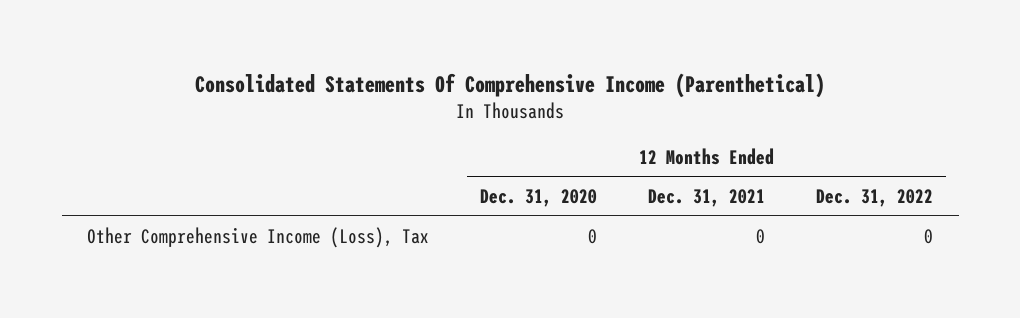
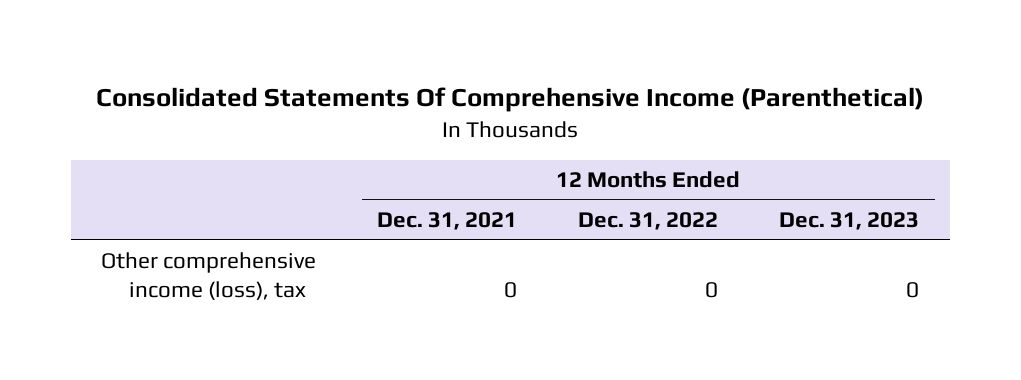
- | 12 Months Ended Dec. 31, 2020 | 12 Months Ended Dec. 31, 2021 | 12 Months Ended Dec. 31, 2022
+ | 12 Months Ended Dec. 31, 2021 | 12 Months Ended Dec. 31, 2022 | 12 Months Ended Dec. 31, 2023
- Other Comprehensive Income (Loss), Tax | 0 | 0 | 0
+ Other comprehensive income (loss), tax | 0 | 0 | 0

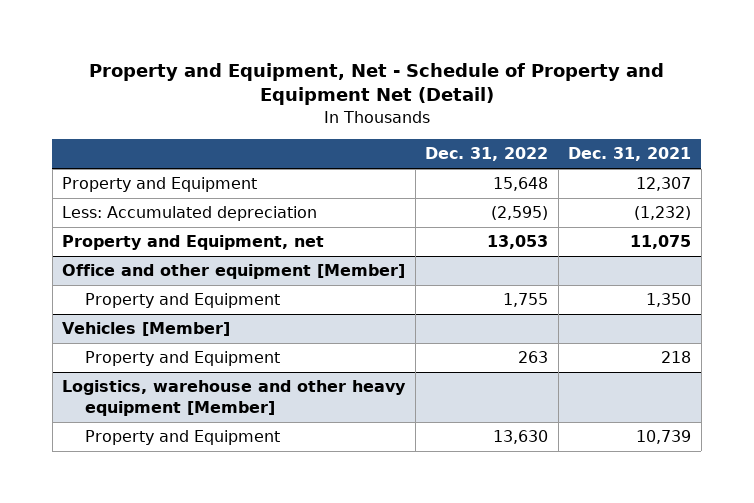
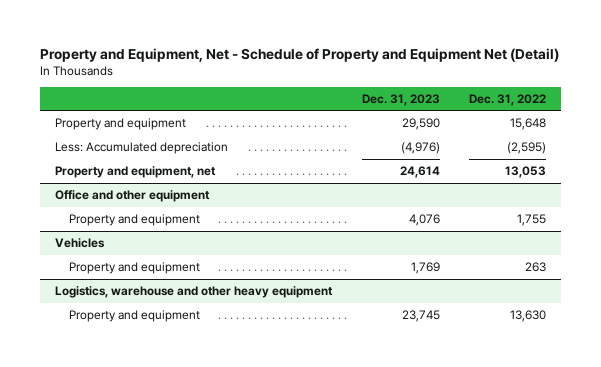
- | Dec. 31, 2022 | Dec. 31, 2021
+ | Dec. 31, 2023 | Dec. 31, 2022
- Property and Equipment | 15,648 | 12,307
+ Property and equipment | 29,590 | 15,648
- Property and Equipment, net | 13,053 | 11,075
- Office and other equipment [Member]
- Property and Equipment | 1,755 | 1,350
- Vehicles [Member]
- Property and Equipment | 263 | 218
- Logistics, warehouse and other heavy equipment [Member]
- Property and Equipment | 13,630 | 10,739
+ Property and equipment, net | 24,614 | 13,053
+ Office and other equipment
+ Property and equipment | 4,076 | 1,755
+ Vehicles
+ Property and equipment | 1,769 | 263
+ Logistics, warehouse and other heavy equipment
+ Property and equipment | 23,745 | 13,630

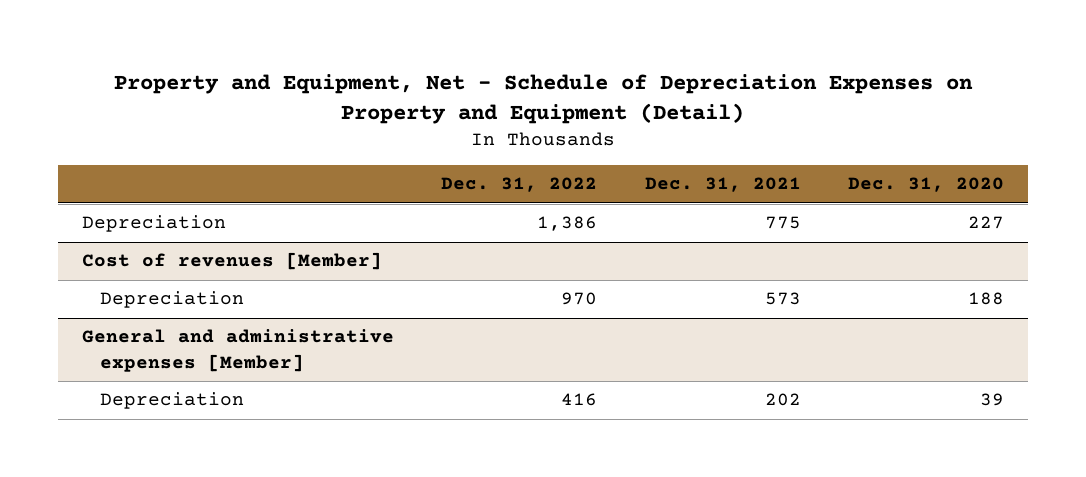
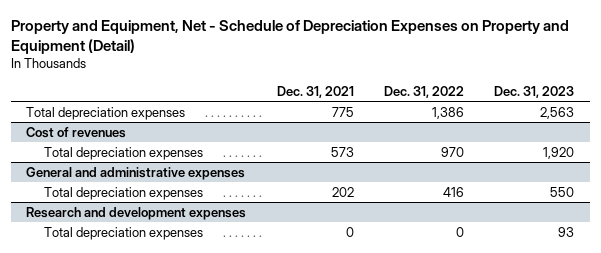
- | Dec. 31, 2022 | Dec. 31, 2021 | Dec. 31, 2020
+ | Dec. 31, 2021 | Dec. 31, 2022 | Dec. 31, 2023
- Depreciation | 1,386 | 775 | 227
- Cost of revenues [Member]
- Depreciation | 970 | 573 | 188
- General and administrative expenses [Member]
- Depreciation | 416 | 202 | 39
+ Total depreciation expenses | 775 | 1,386 | 2,563
+ Cost of revenues
+ Total depreciation expenses | 573 | 970 | 1,920
+ General and administrative expenses
+ Total depreciation expenses | 202 | 416 | 550
+ Research and development expenses
+ Total depreciation expenses | 0 | 0 | 93

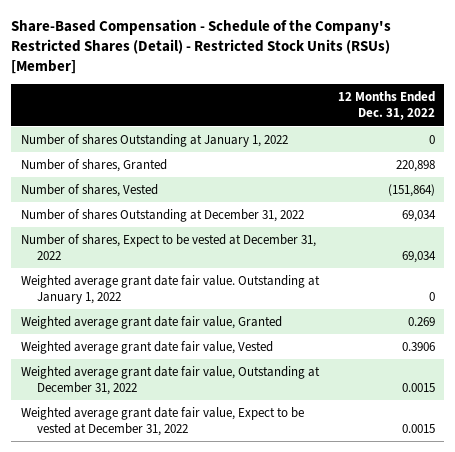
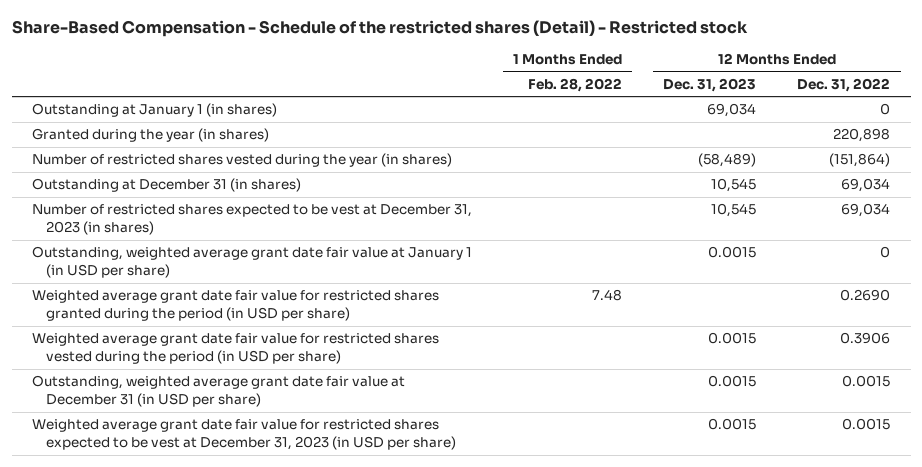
- Share-Based Compensation - Schedule of the Company's Restricted Shares (Detail) - Restricted Stock Units (RSUs) [Member]
+ Share-Based Compensation - Schedule of the restricted shares (Detail) - Restricted stock
- | 12 Months Ended Dec. 31, 2022
+ | 1 Months Ended Feb. 28, 2022 | 12 Months Ended Dec. 31, 2023 | 12 Months Ended Dec. 31, 2022
- Number of shares Outstanding at January 1, 2022 | 0
- Number of shares, Granted | 220,898
- Number of shares, Vested | (151,864)
- Number of shares Outstanding at December 31, 2022 | 69,034
- Number of shares, Expect to be vested at December 31, 2022 | 69,034
- Weighted average grant date fair value. Outstanding at January 1, 2022 | 0
- Weighted average grant date fair value, Granted | 0.269
- Weighted average grant date fair value, Vested | 0.3906
- Weighted average grant date fair value, Outstanding at December 31, 2022 | 0.0015
- Weighted average grant date fair value, Expect to be vested at December 31, 2022 | 0.0015
+ Outstanding at January 1 (in shares) | | 69,034 | 0
+ Granted during the year (in shares) | | | 220,898
+ Number of restricted shares vested during the year (in shares) | | (58,489) | (151,864)
+ Outstanding at December 31 (in shares) | | 10,545 | 69,034
+ Number of restricted shares expected to be vest at December 31, 2023 (in shares) | | 10,545 | 69,034
+ Outstanding, weighted average grant date fair value at January 1 (in USD per share) | | 0.0015 | 0
+ Weighted average grant date fair value for restricted shares granted during the period (in USD per share) | 7.48 | | 0.2690
+ Weighted average grant date fair value for restricted shares vested during the period (in USD per share) | | 0.0015 | 0.3906
+ Outstanding, weighted average grant date fair value at December 31 (in USD per share) | | 0.0015 | 0.0015
+ Weighted average grant date fair value for restricted shares expected to be vest at December 31, 2023 (in USD per share) | | 0.0015 | 0.0015

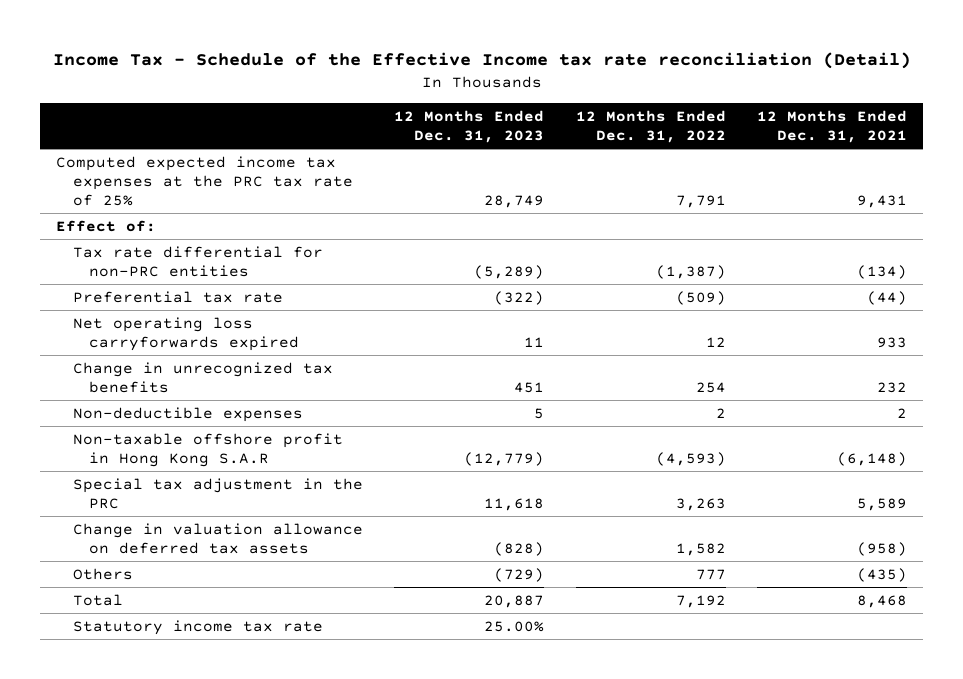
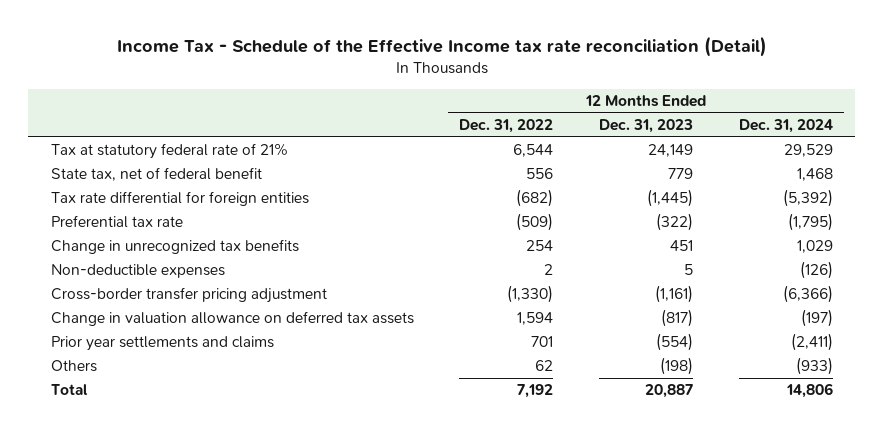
- | 12 Months Ended Dec. 31, 2023 | 12 Months Ended Dec. 31, 2022 | 12 Months Ended Dec. 31, 2021
+ | 12 Months Ended Dec. 31, 2022 | 12 Months Ended Dec. 31, 2023 | 12 Months Ended Dec. 31, 2024
- Computed expected income tax expenses at the PRC tax rate of 25% | 28,749 | 7,791 | 9,431
- Effect of:
- Tax rate differential for non-PRC entities | (5,289) | (1,387) | (134)
+ Tax at statutory federal rate of 21% | 6,544 | 24,149 | 29,529
+ State tax, net of federal benefit | 556 | 779 | 1,468
+ Tax rate differential for foreign entities | (682) | (1,445) | (5,392)
- Net operating loss carryforwards expired | 11 | 12 | 933
- Non-taxable offshore profit in Hong Kong S.A.R | (12,779) | (4,593) | (6,148)
- Special tax adjustment in the PRC | 11,618 | 3,263 | 5,589
- Change in valuation allowance on deferred tax assets | (828) | 1,582 | (958)
- Others | (729) | 777 | (435)
+ Cross-border transfer pricing adjustment | (1,330) | (1,161) | (6,366)
+ Change in valuation allowance on deferred tax assets | 1,594 | (817) | (197)
+ Prior year settlements and claims | 701 | (554) | (2,411)
+ Others | 62 | (198) | (933)
- Statutory income tax rate | 25.00% | |

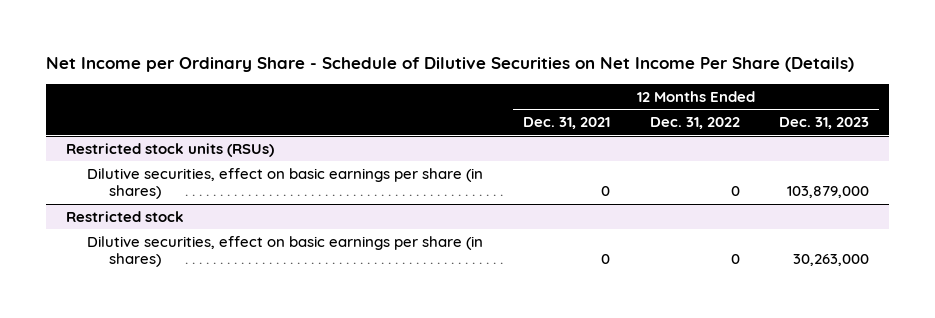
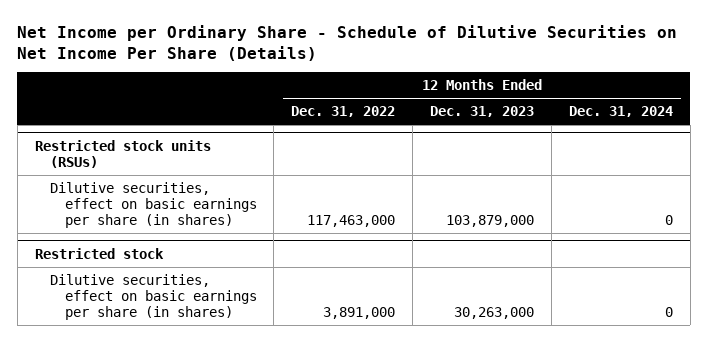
- | 12 Months Ended Dec. 31, 2021 | 12 Months Ended Dec. 31, 2022 | 12 Months Ended Dec. 31, 2023
+ | 12 Months Ended Dec. 31, 2022 | 12 Months Ended Dec. 31, 2023 | 12 Months Ended Dec. 31, 2024
@ Restricted stock units (RSUs)
- Dilutive securities, effect on basic earnings per share (in shares) | 0 | 0 | 103,879,000
+ Dilutive securities, effect on basic earnings per share (in shares) | 117,463,000 | 103,879,000 | 0
@ Restricted stock
- Dilutive securities, effect on basic earnings per share (in shares) | 0 | 0 | 30,263,000
+ Dilutive securities, effect on basic earnings per share (in shares) | 3,891,000 | 30,263,000 | 0

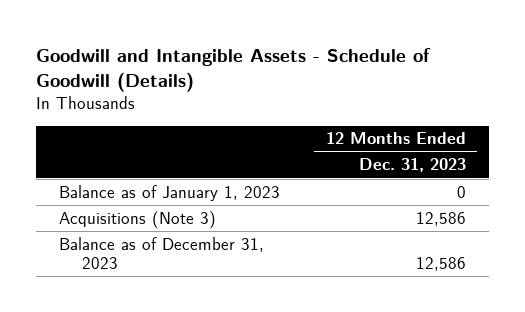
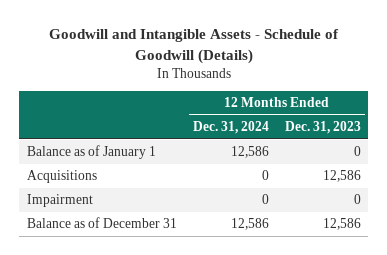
- | 12 Months Ended Dec. 31, 2023
+ | 12 Months Ended Dec. 31, 2024 | 12 Months Ended Dec. 31, 2023
- Balance as of January 1, 2023 | 0
- Acquisitions (Note 3) | 12,586
- Balance as of December 31, 2023 | 12,586
+ Balance as of January 1 | 12,586 | 0
+ Acquisitions | 0 | 12,586
+ Impairment | 0 | 0
+ Balance as of December 31 | 12,586 | 12,586

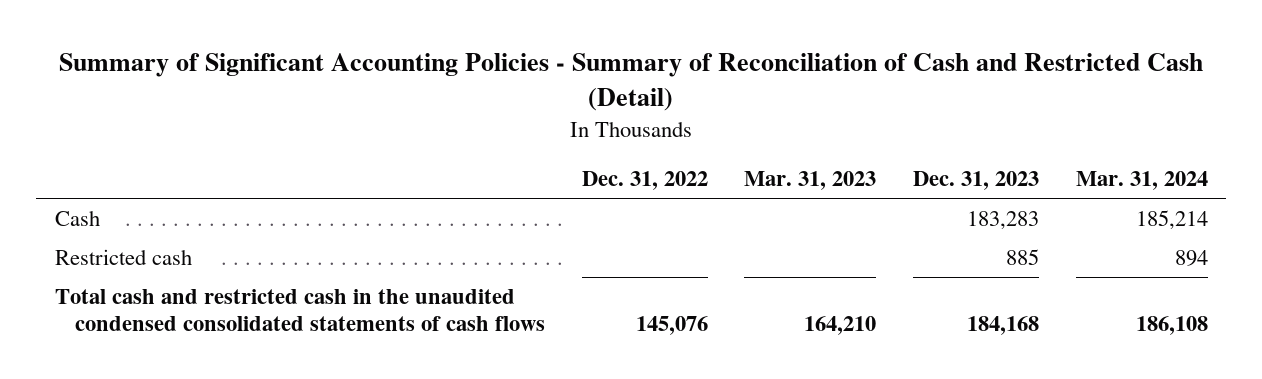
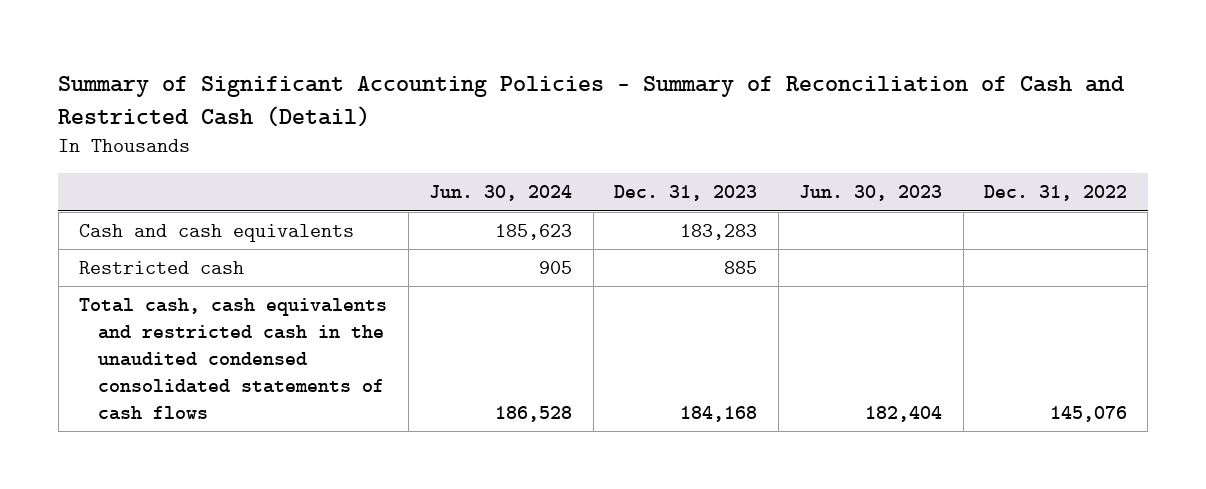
- | Dec. 31, 2022 | Mar. 31, 2023 | Dec. 31, 2023 | Mar. 31, 2024
+ | Jun. 30, 2024 | Dec. 31, 2023 | Jun. 30, 2023 | Dec. 31, 2022
- Cash | | | 183,283 | 185,214
+ Cash and cash equivalents | 185,623 | 183,283 | |
- Total cash and restricted cash in the unaudited condensed consolidated statements of cash flows | 145,076 | 164,210 | 184,168 | 186,108
+ Total cash, cash equivalents and restricted cash in the unaudited condensed consolidated statements of cash flows | 186,528 | 184,168 | 182,404 | 145,076

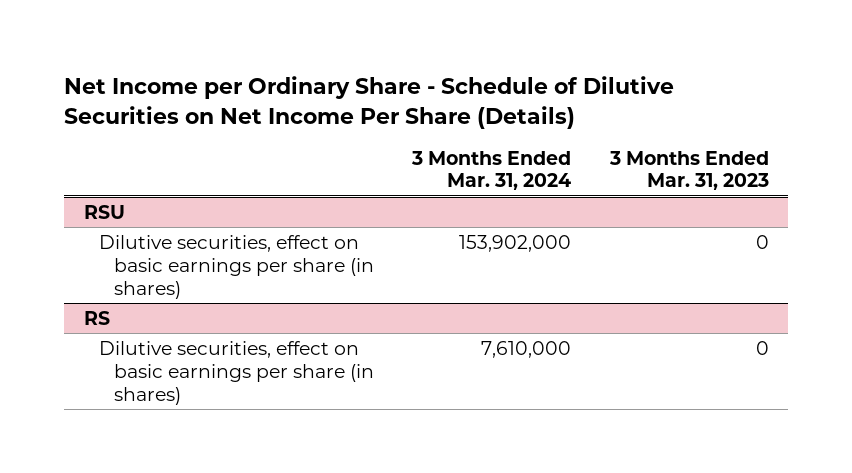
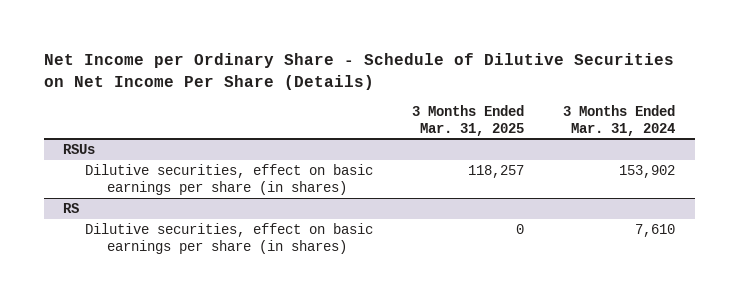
- | 3 Months Ended Mar. 31, 2024 | 3 Months Ended Mar. 31, 2023
+ | 3 Months Ended Mar. 31, 2025 | 3 Months Ended Mar. 31, 2024
- RSU
- Dilutive securities, effect on basic earnings per share (in shares) | 153,902,000 | 0
+ RSUs
+ Dilutive securities, effect on basic earnings per share (in shares) | 118,257 | 153,902
@ RS
- Dilutive securities, effect on basic earnings per share (in shares) | 7,610,000 | 0
+ Dilutive securities, effect on basic earnings per share (in shares) | 0 | 7,610

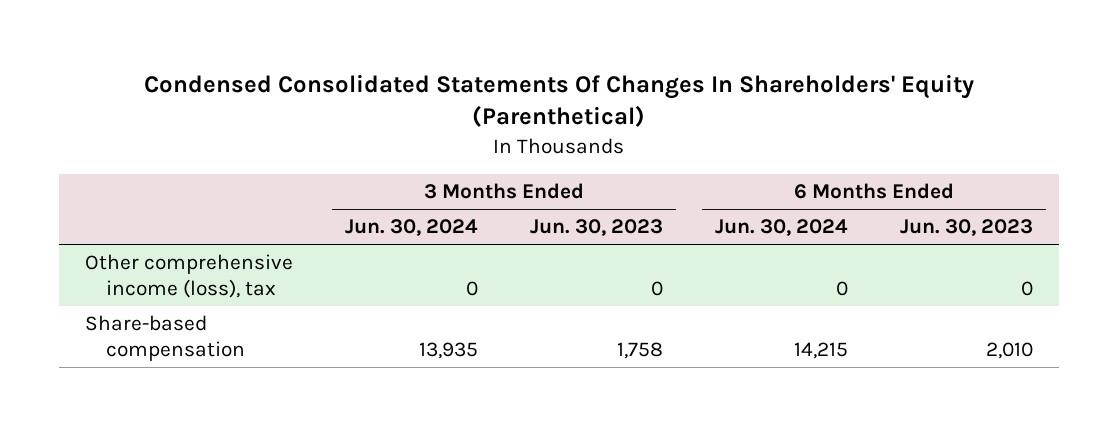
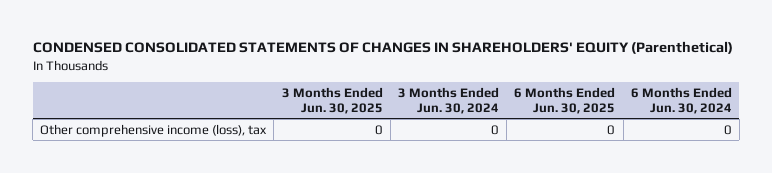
- Condensed Consolidated Statements Of Changes In Shareholders' Equity (Parenthetical)
+ CONDENSED CONSOLIDATED STATEMENTS OF CHANGES IN SHAREHOLDERS' EQUITY (Parenthetical)
- | 3 Months Ended Jun. 30, 2024 | 3 Months Ended Jun. 30, 2023 | 6 Months Ended Jun. 30, 2024 | 6 Months Ended Jun. 30, 2023
+ | 3 Months Ended Jun. 30, 2025 | 3 Months Ended Jun. 30, 2024 | 6 Months Ended Jun. 30, 2025 | 6 Months Ended Jun. 30, 2024
- Share-based compensation | 13,935 | 1,758 | 14,215 | 2,010

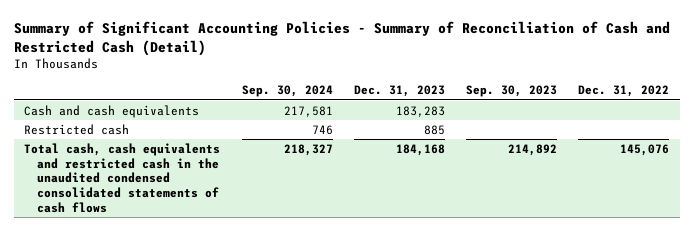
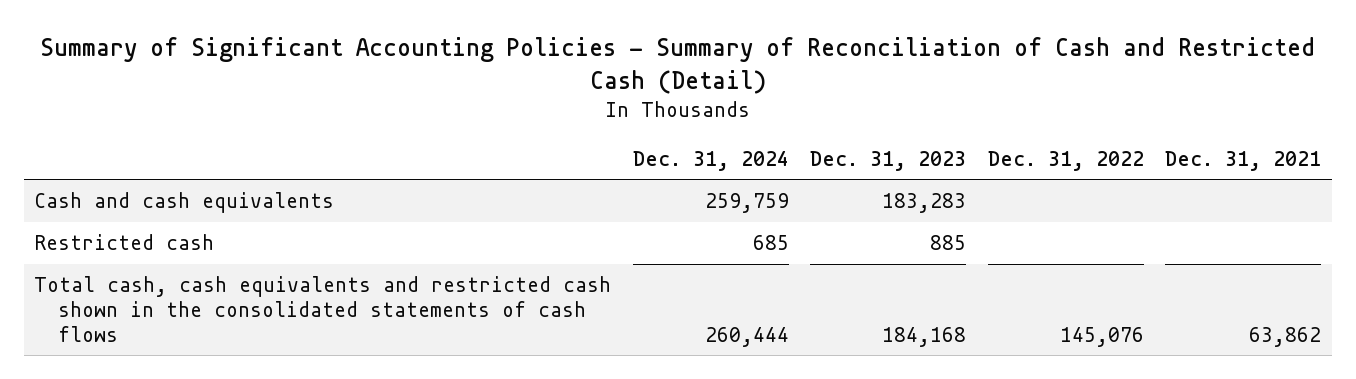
- | Sep. 30, 2024 | Dec. 31, 2023 | Sep. 30, 2023 | Dec. 31, 2022
+ | Dec. 31, 2024 | Dec. 31, 2023 | Dec. 31, 2022 | Dec. 31, 2021
- Total cash, cash equivalents and restricted cash in the unaudited condensed consolidated statements of cash flows | 218,327 | 184,168 | 214,892 | 145,076
+ Total cash, cash equivalents and restricted cash shown in the consolidated statements of cash flows | 260,444 | 184,168 | 145,076 | 63,862

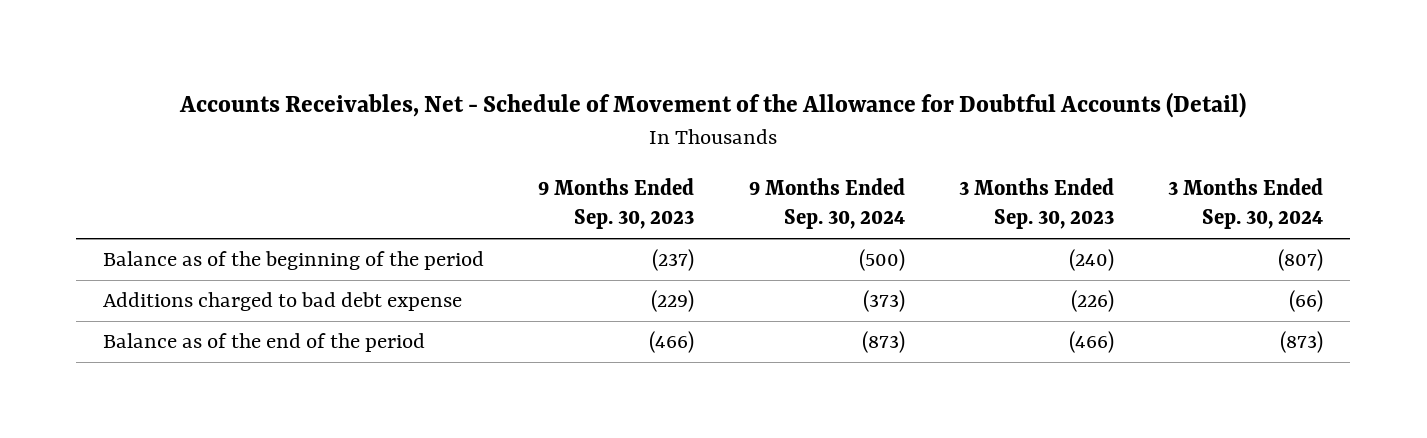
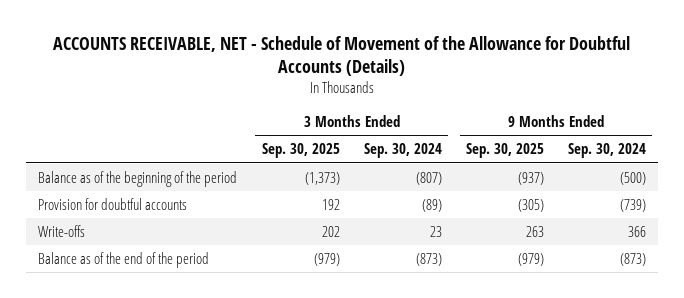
- Accounts Receivables, Net - Schedule of Movement of the Allowance for Doubtful Accounts (Detail)
+ ACCOUNTS RECEIVABLE, NET - Schedule of Movement of the Allowance for Doubtful Accounts (Details)
- | 9 Months Ended Sep. 30, 2023 | 9 Months Ended Sep. 30, 2024 | 3 Months Ended Sep. 30, 2023 | 3 Months Ended Sep. 30, 2024
+ | 3 Months Ended Sep. 30, 2025 | 3 Months Ended Sep. 30, 2024 | 9 Months Ended Sep. 30, 2025 | 9 Months Ended Sep. 30, 2024
- Additions charged to bad debt expense | (229) | (373) | (226) | (66)
+ Provision for doubtful accounts | 192 | (89) | (305) | (739)
+ Write-offs | 202 | 23 | 263 | 366

